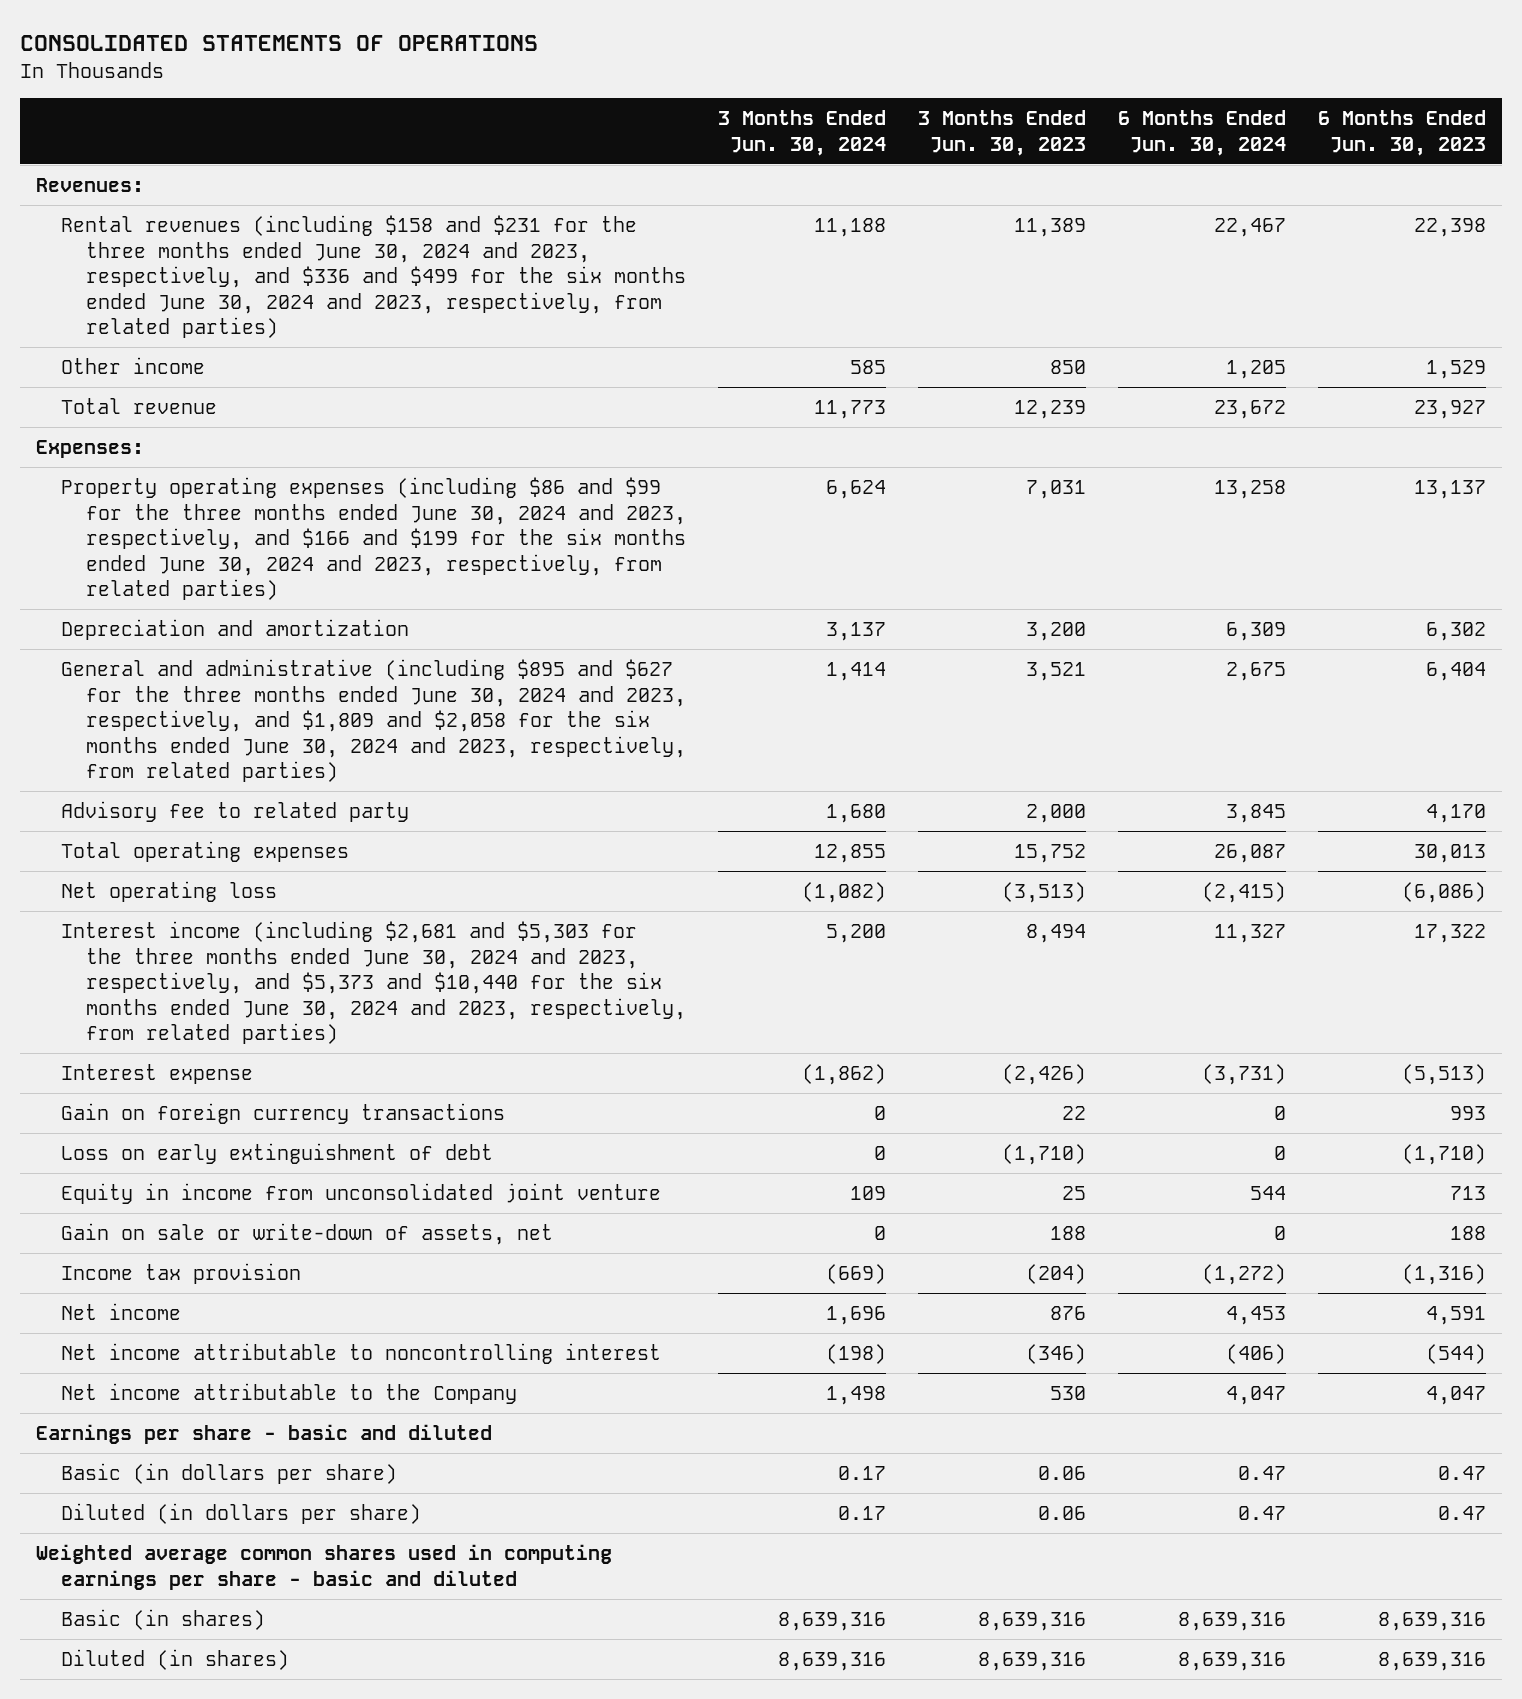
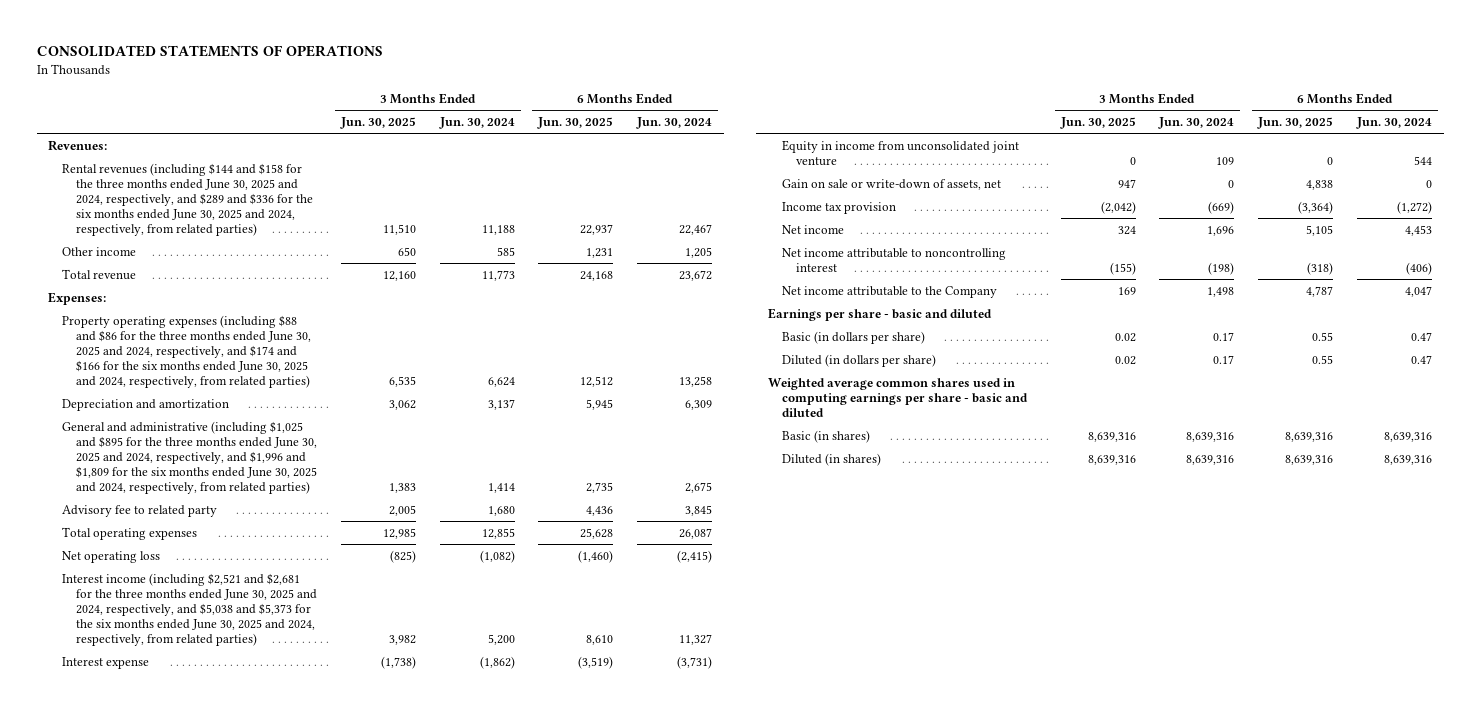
- | 3 Months Ended Jun. 30, 2024 | 3 Months Ended Jun. 30, 2023 | 6 Months Ended Jun. 30, 2024 | 6 Months Ended Jun. 30, 2023
+ | 3 Months Ended Jun. 30, 2025 | 3 Months Ended Jun. 30, 2024 | 6 Months Ended Jun. 30, 2025 | 6 Months Ended Jun. 30, 2024
- Rental revenues (including $158 and $231 for the three months ended June 30, 2024 and 2023, respectively, and $336 and $499 for the six months ended June 30, 2024 and 2023, respectively, from related parties) | 11,188 | 11,389 | 22,467 | 22,398
+ Rental revenues (including $144 and $158 for the three months ended June 30, 2025 and 2024, respectively, and $289 and $336 for the six months ended June 30, 2025 and 2024, respectively, from related parties) | 11,510 | 11,188 | 22,937 | 22,467
- Property operating expenses (including $86 and $99 for the three months ended June 30, 2024 and 2023, respectively, and $166 and $199 for the six months ended June 30, 2024 and 2023, respectively, from related parties) | 6,624 | 7,031 | 13,258 | 13,137
+ Property operating expenses (including $88 and $86 for the three months ended June 30, 2025 and 2024, respectively, and $174 and $166 for the six months ended June 30, 2025 and 2024, respectively, from related parties) | 6,535 | 6,624 | 12,512 | 13,258
- General and administrative (including $895 and $627 for the three months ended June 30, 2024 and 2023, respectively, and $1,809 and $2,058 for the six months ended June 30, 2024 and 2023, respectively, from related parties) | 1,414 | 3,521 | 2,675 | 6,404
+ General and administrative (including $1,025 and $895 for the three months ended June 30, 2025 and 2024, respectively, and $1,996 and $1,809 for the six months ended June 30, 2025 and 2024, respectively, from related parties) | 1,383 | 1,414 | 2,735 | 2,675
- Interest income (including $2,681 and $5,303 for the three months ended June 30, 2024 and 2023, respectively, and $5,373 and $10,440 for the six months ended June 30, 2024 and 2023, respectively, from related parties) | 5,200 | 8,494 | 11,327 | 17,322
+ Interest income (including $2,521 and $2,681 for the three months ended June 30, 2025 and 2024, respectively, and $5,038 and $5,373 for the six months ended June 30, 2025 and 2024, respectively, from related parties) | 3,982 | 5,200 | 8,610 | 11,327
- Gain on foreign currency transactions | 0 | 22 | 0 | 993
- Loss on early extinguishment of debt | 0 | (1,710) | 0 | (1,710)

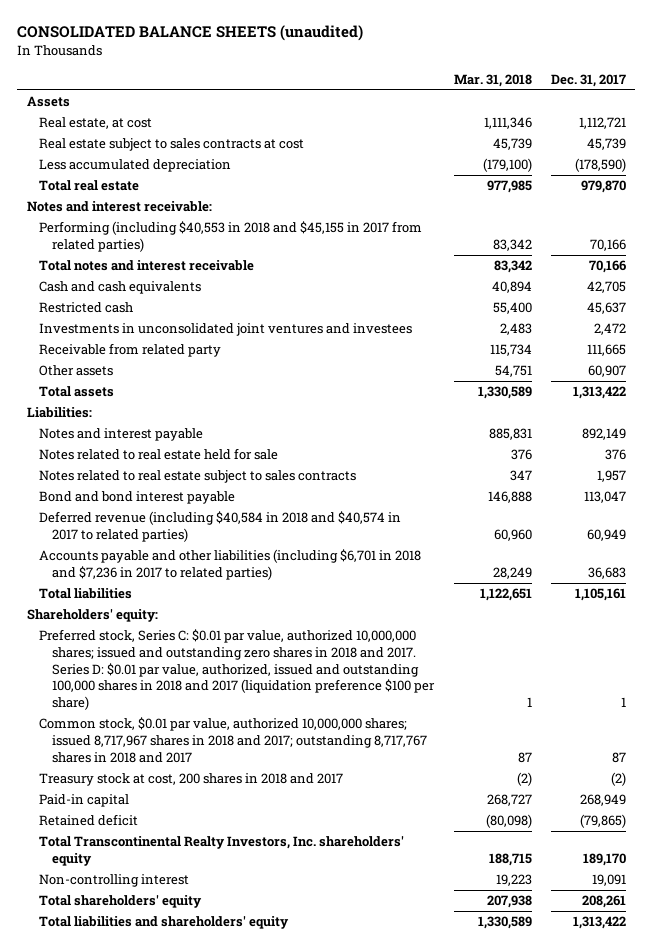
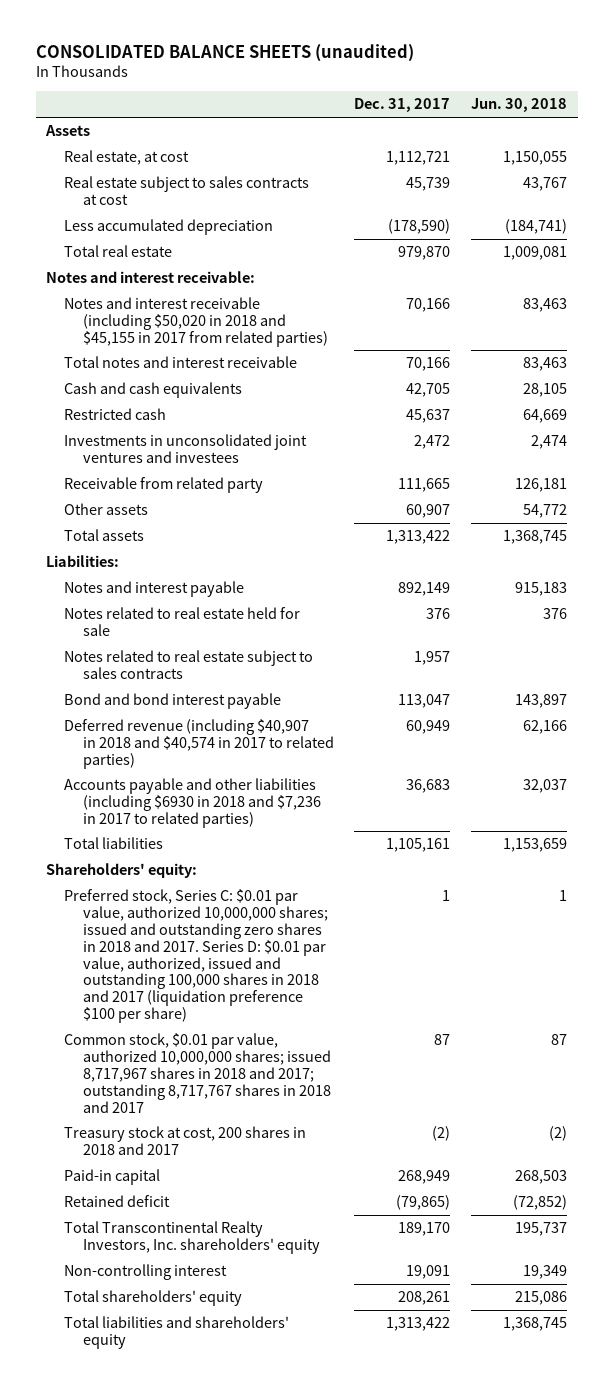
- | Mar. 31, 2018 | Dec. 31, 2017
+ | Dec. 31, 2017 | Jun. 30, 2018
- Performing (including $40,553 in 2018 and $45,155 in 2017 from related parties) | 83,342 | 70,166
+ Notes and interest receivable (including $50,020 in 2018 and $45,155 in 2017 from related parties) | 70,166 | 83,463
- Deferred revenue (including $40,584 in 2018 and $40,574 in 2017 to related parties) | 60,960 | 60,949
- Accounts payable and other liabilities (including $6,701 in 2018 and $7,236 in 2017 to related parties) | 28,249 | 36,683
+ Deferred revenue (including $40,907 in 2018 and $40,574 in 2017 to related parties) | 60,949 | 62,166
+ Accounts payable and other liabilities (including $6930 in 2018 and $7,236 in 2017 to related parties) | 36,683 | 32,037

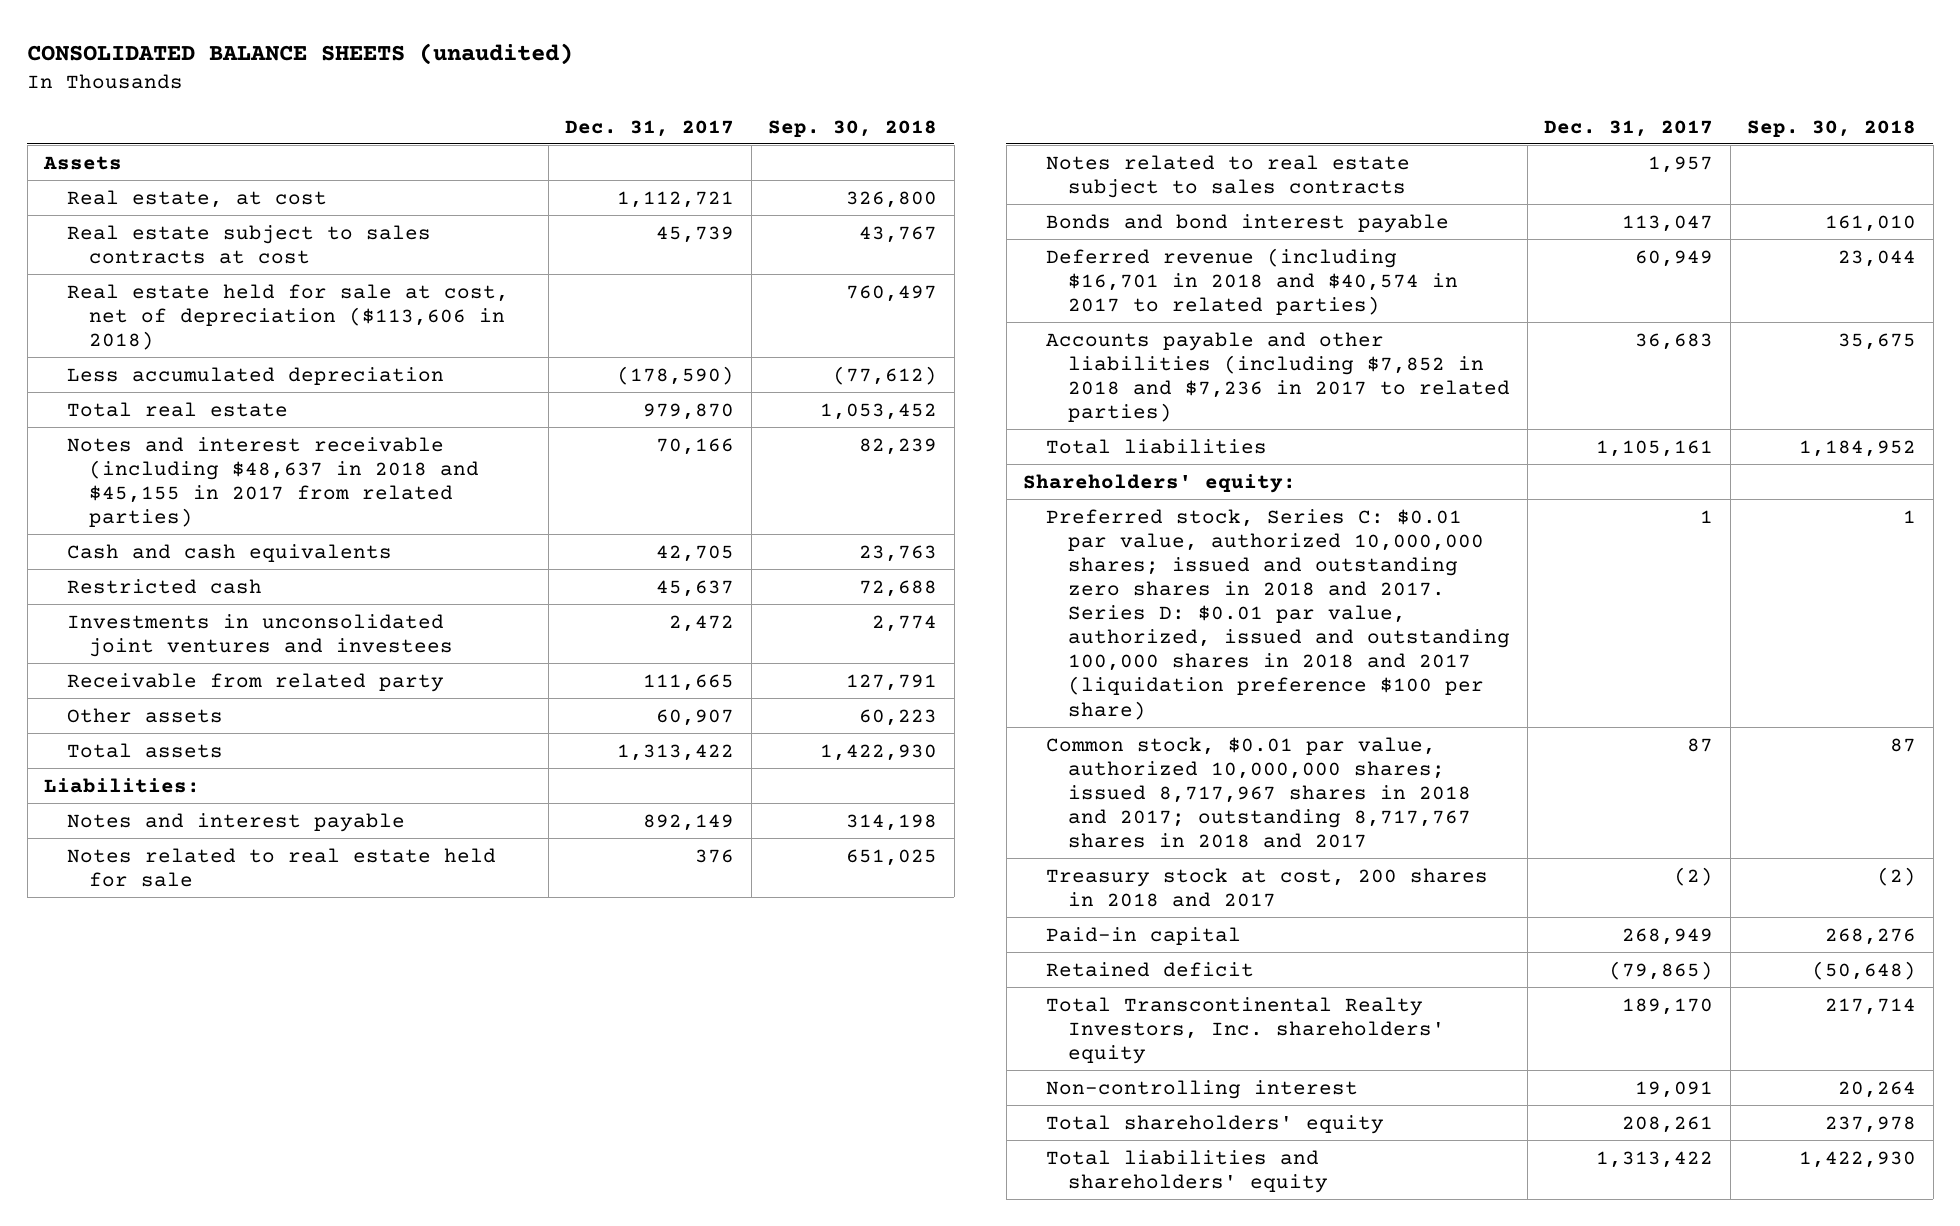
- | Dec. 31, 2017 | Jun. 30, 2018
+ | Dec. 31, 2017 | Sep. 30, 2018
+ Real estate held for sale at cost, net of depreciation ($113,606 in 2018) | | 760,497
- Notes and interest receivable:
- Notes and interest receivable (including $50,020 in 2018 and $45,155 in 2017 from related parties) | 70,166 | 83,463
- Total notes and interest receivable | 70,166 | 83,463
+ Notes and interest receivable (including $48,637 in 2018 and $45,155 in 2017 from related parties) | 70,166 | 82,239
- Bond and bond interest payable | 113,047 | 143,897
- Deferred revenue (including $40,907 in 2018 and $40,574 in 2017 to related parties) | 60,949 | 62,166
- Accounts payable and other liabilities (including $6930 in 2018 and $7,236 in 2017 to related parties) | 36,683 | 32,037
+ Bonds and bond interest payable | 113,047 | 161,010
+ Deferred revenue (including $16,701 in 2018 and $40,574 in 2017 to related parties) | 60,949 | 23,044
+ Accounts payable and other liabilities (including $7,852 in 2018 and $7,236 in 2017 to related parties) | 36,683 | 35,675

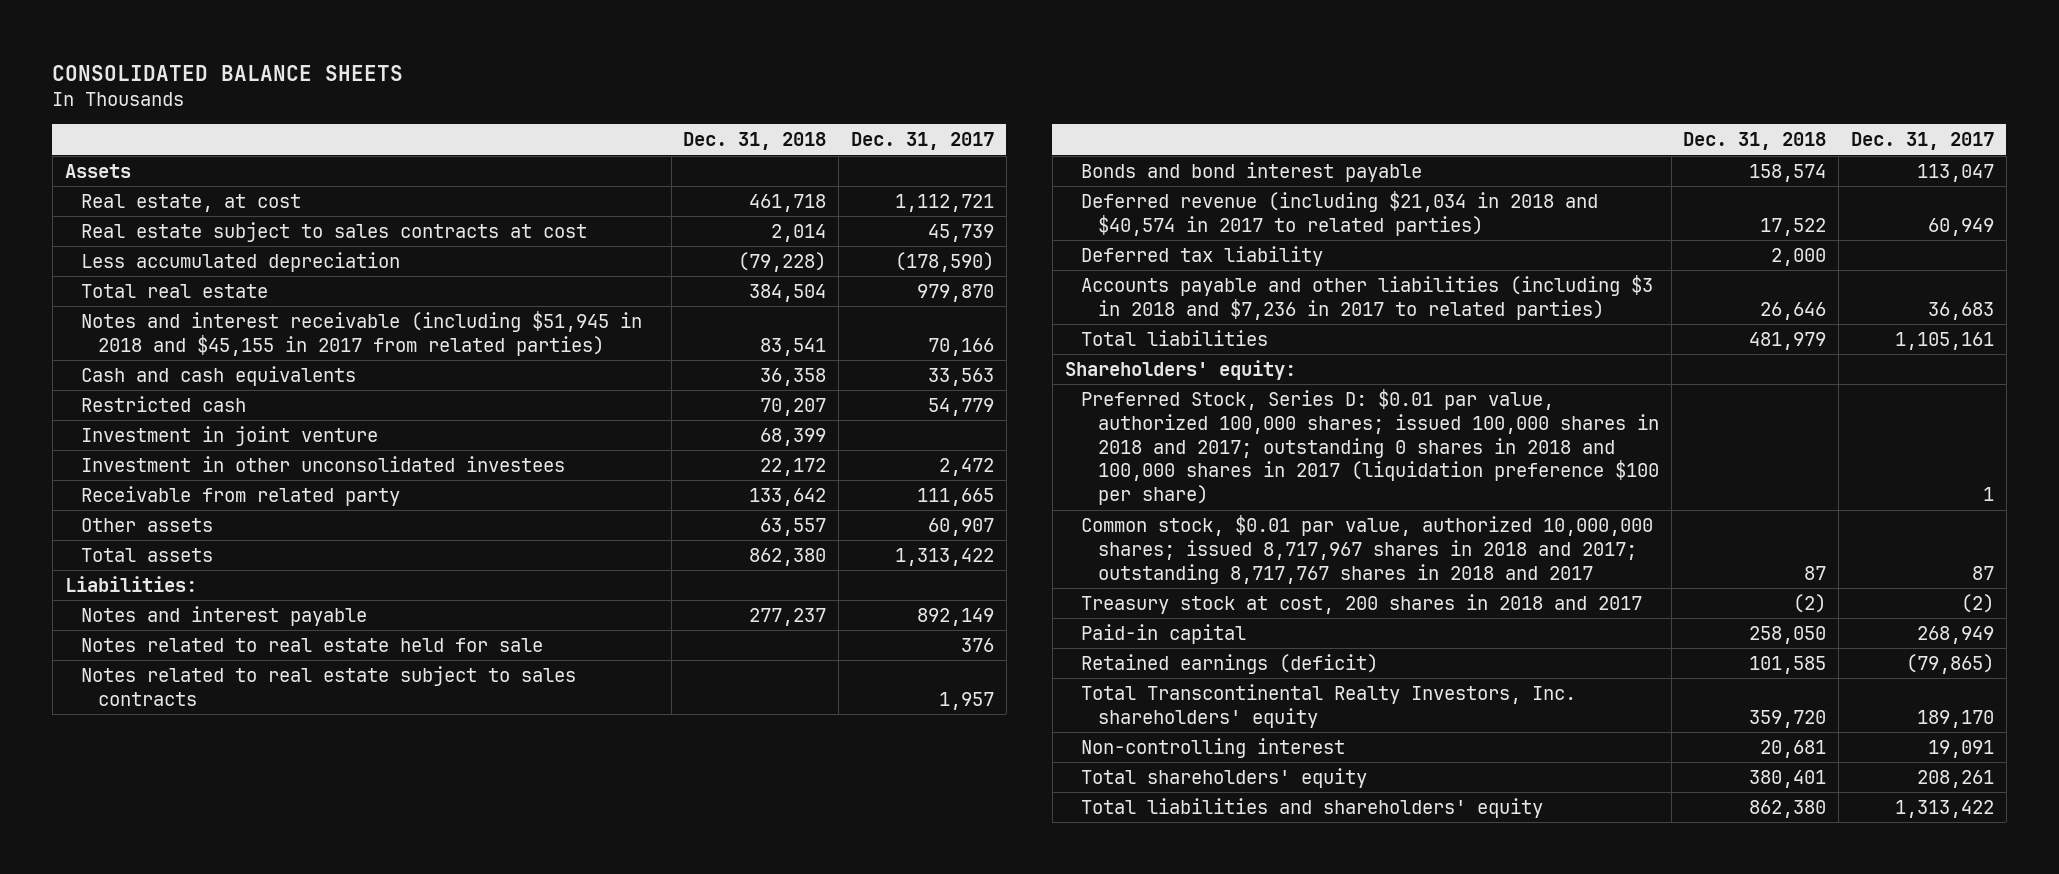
- CONSOLIDATED BALANCE SHEETS (unaudited)
+ CONSOLIDATED BALANCE SHEETS
- | Dec. 31, 2017 | Sep. 30, 2018
+ | Dec. 31, 2018 | Dec. 31, 2017
- Real estate held for sale at cost, net of depreciation ($113,606 in 2018) | | 760,497
- Notes and interest receivable (including $48,637 in 2018 and $45,155 in 2017 from related parties) | 70,166 | 82,239
- Cash and cash equivalents | 42,705 | 23,763
- Restricted cash | 45,637 | 72,688
- Investments in unconsolidated joint ventures and investees | 2,472 | 2,774
+ Notes and interest receivable (including $51,945 in 2018 and $45,155 in 2017 from related parties) | 83,541 | 70,166
+ Cash and cash equivalents | 36,358 | 33,563
+ Restricted cash | 70,207 | 54,779
+ Investment in joint venture | 68,399 |
+ Investment in other unconsolidated investees | 22,172 | 2,472
- Deferred revenue (including $16,701 in 2018 and $40,574 in 2017 to related parties) | 60,949 | 23,044
- Accounts payable and other liabilities (including $7,852 in 2018 and $7,236 in 2017 to related parties) | 36,683 | 35,675
+ Deferred revenue (including $21,034 in 2018 and $40,574 in 2017 to related parties) | 17,522 | 60,949
+ Deferred tax liability | 2,000 |
+ Accounts payable and other liabilities (including $3 in 2018 and $7,236 in 2017 to related parties) | 26,646 | 36,683
- Preferred stock, Series C: $0.01 par value, authorized 10,000,000 shares; issued and outstanding zero shares in 2018 and 2017. Series D: $0.01 par value, authorized, issued and outstanding 100,000 shares in 2018 and 2017 (liquidation preference $100 per share) | 1 | 1
+ Preferred Stock, Series D: $0.01 par value, authorized 100,000 shares; issued 100,000 shares in 2018 and 2017; outstanding 0 shares in 2018 and 100,000 shares in 2017 (liquidation preference $100 per share) | | 1
- Retained deficit | (79,865) | (50,648)
+ Retained earnings (deficit) | 101,585 | (79,865)

